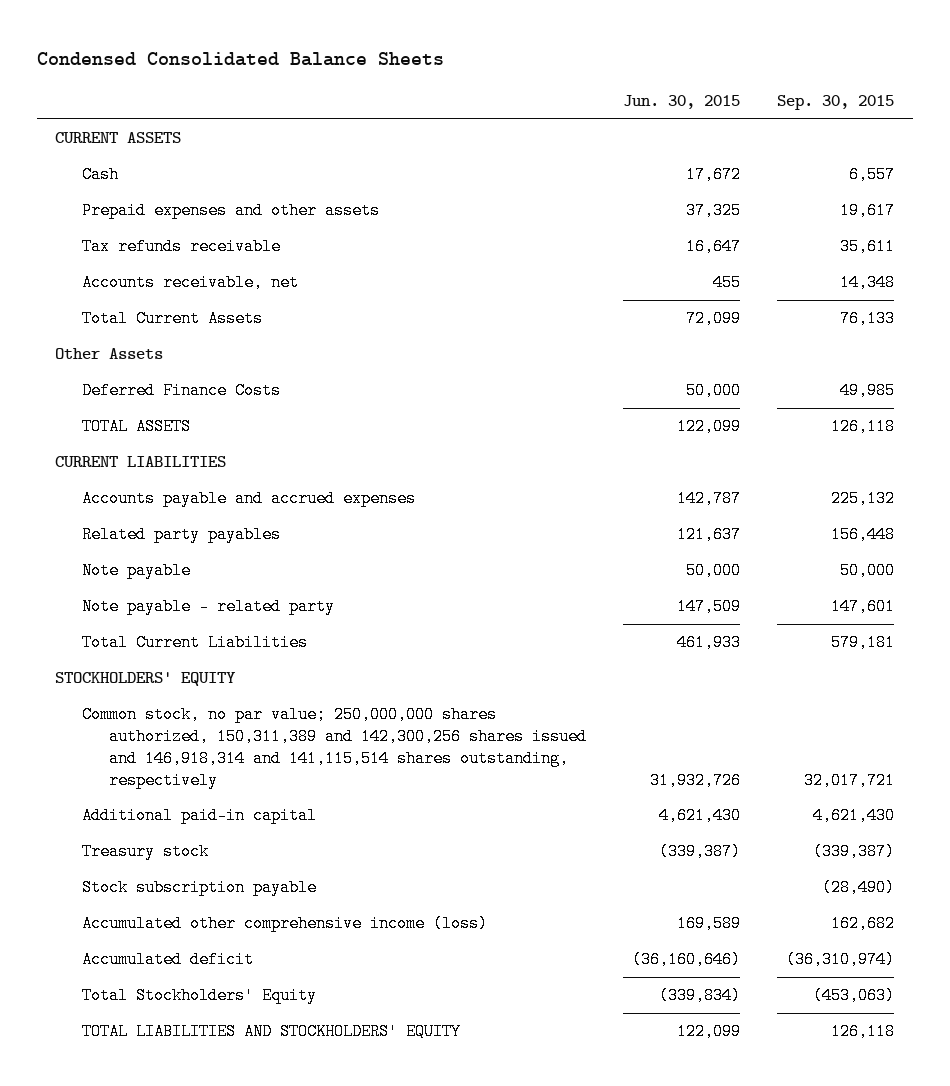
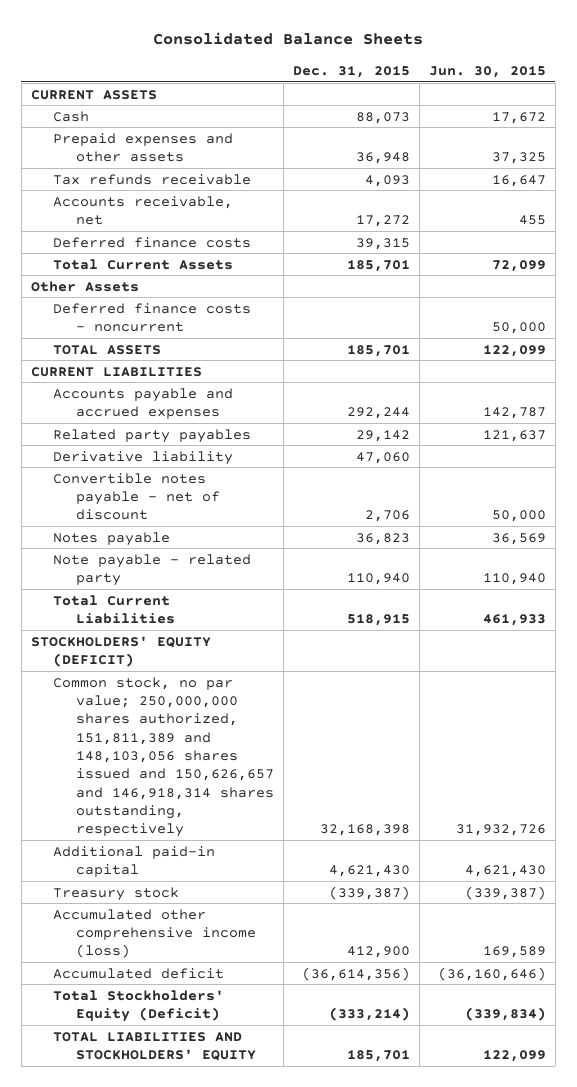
- Condensed Consolidated Balance Sheets
+ Consolidated Balance Sheets
- | Jun. 30, 2015 | Sep. 30, 2015
+ | Dec. 31, 2015 | Jun. 30, 2015
+ Deferred finance costs | 39,315 |
- Deferred Finance Costs | 50,000 | 49,985
+ Deferred finance costs - noncurrent | | 50,000
- Note payable | 50,000 | 50,000
- Note payable - related party | 147,509 | 147,601
+ Derivative liability | 47,060 |
+ Convertible notes payable - net of discount | 2,706 | 50,000
+ Notes payable | 36,823 | 36,569
+ Note payable - related party | 110,940 | 110,940
- STOCKHOLDERS' EQUITY
- Common stock, no par value; 250,000,000 shares authorized, 150,311,389 and 142,300,256 shares issued and 146,918,314 and 141,115,514 shares outstanding, respectively | 31,932,726 | 32,017,721
+ STOCKHOLDERS' EQUITY (DEFICIT)
+ Common stock, no par value; 250,000,000 shares authorized, 151,811,389 and 148,103,056 shares issued and 150,626,657 and 146,918,314 shares outstanding, respectively | 32,168,398 | 31,932,726
- Stock subscription payable | | (28,490)
- Total Stockholders' Equity | (339,834) | (453,063)
+ Total Stockholders' Equity (Deficit) | (333,214) | (339,834)

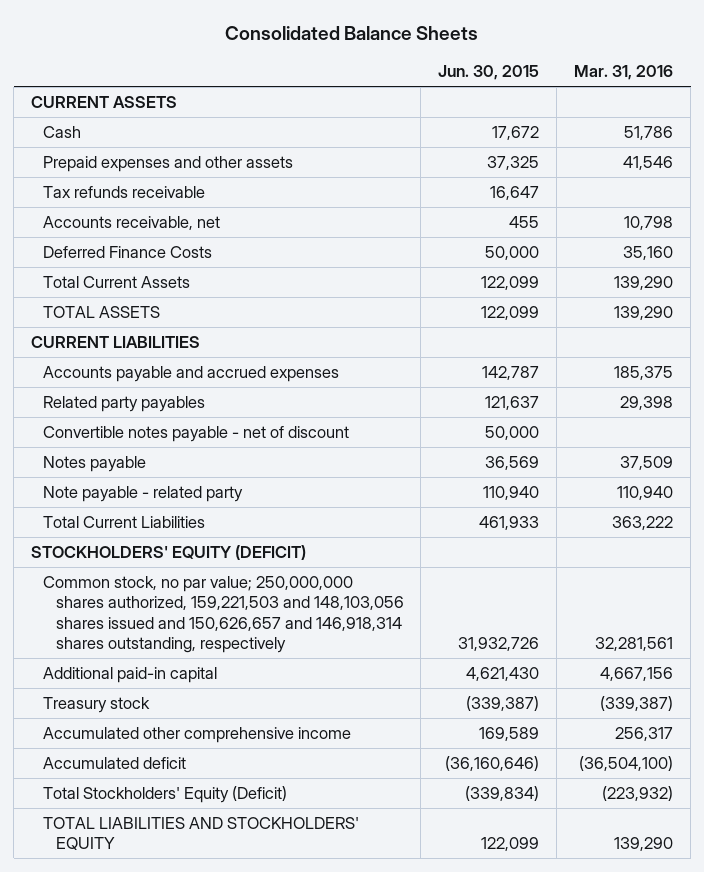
- | Dec. 31, 2015 | Jun. 30, 2015
+ | Jun. 30, 2015 | Mar. 31, 2016
- Deferred finance costs | 39,315 |
- Total Current Assets | 185,701 | 72,099
- Other Assets
- Deferred finance costs - noncurrent | | 50,000
+ Deferred Finance Costs | 50,000 | 35,160
+ Total Current Assets | 122,099 | 139,290
- Derivative liability | 47,060 |
- Common stock, no par value; 250,000,000 shares authorized, 151,811,389 and 148,103,056 shares issued and 150,626,657 and 146,918,314 shares outstanding, respectively | 32,168,398 | 31,932,726
+ Common stock, no par value; 250,000,000 shares authorized, 159,221,503 and 148,103,056 shares issued and 150,626,657 and 146,918,314 shares outstanding, respectively | 31,932,726 | 32,281,561
- Accumulated other comprehensive income (loss) | 412,900 | 169,589
+ Accumulated other comprehensive income | 169,589 | 256,317

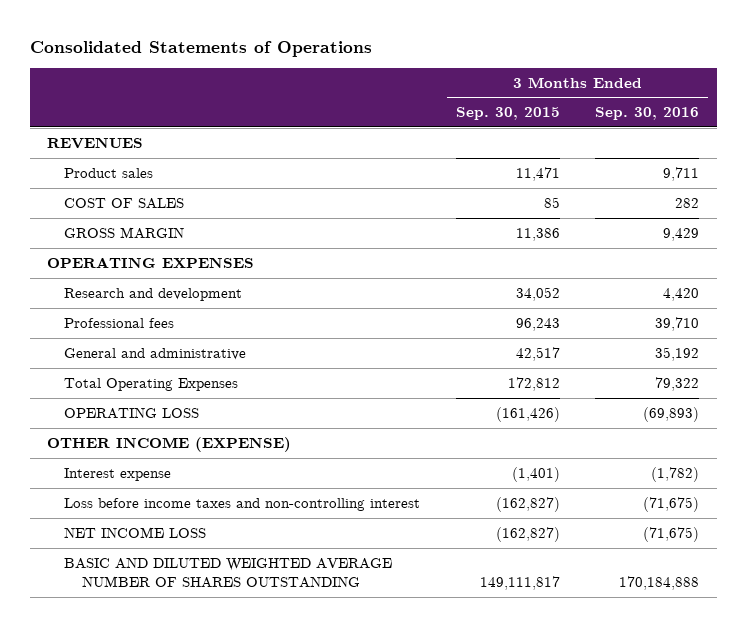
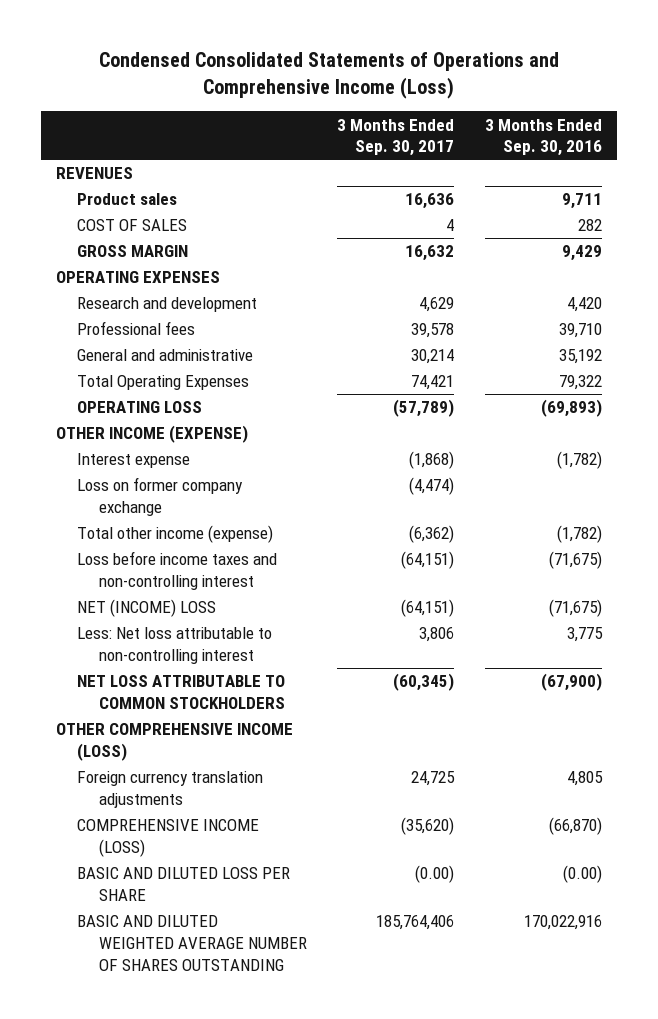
- Consolidated Statements of Operations
+ Condensed Consolidated Statements of Operations and Comprehensive Income (Loss)
- | 3 Months Ended Sep. 30, 2015 | 3 Months Ended Sep. 30, 2016
+ | 3 Months Ended Sep. 30, 2017 | 3 Months Ended Sep. 30, 2016
+ Loss on former company exchange | (4,474) |
+ Total other income (expense) | (6,362) | (1,782)
- NET INCOME LOSS | (162,827) | (71,675)
- BASIC AND DILUTED WEIGHTED AVERAGE NUMBER OF SHARES OUTSTANDING | 149,111,817 | 170,184,888
+ NET (INCOME) LOSS | (64,151) | (71,675)
+ Less: Net loss attributable to non-controlling interest | 3,806 | 3,775
+ NET LOSS ATTRIBUTABLE TO COMMON STOCKHOLDERS | (60,345) | (67,900)
+ OTHER COMPREHENSIVE INCOME (LOSS)
+ Foreign currency translation adjustments | 24,725 | 4,805
+ COMPREHENSIVE INCOME (LOSS) | (35,620) | (66,870)
+ BASIC AND DILUTED LOSS PER SHARE | (0.00) | (0.00)
+ BASIC AND DILUTED WEIGHTED AVERAGE NUMBER OF SHARES OUTSTANDING | 185,764,406 | 170,022,916

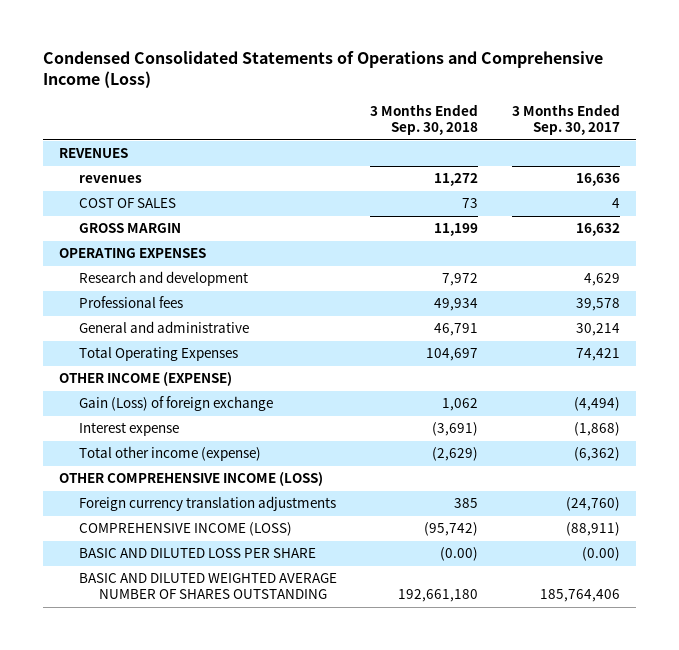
- | 3 Months Ended Sep. 30, 2017 | 3 Months Ended Sep. 30, 2016
+ | 3 Months Ended Sep. 30, 2018 | 3 Months Ended Sep. 30, 2017
- Product sales | 16,636 | 9,711
+ revenues | 11,272 | 16,636
- OPERATING LOSS | (57,789) | (69,893)
+ Gain (Loss) of foreign exchange | 1,062 | (4,494)
- Loss on former company exchange | (4,474) |
- Loss before income taxes and non-controlling interest | (64,151) | (71,675)
- NET (INCOME) LOSS | (64,151) | (71,675)
- Less: Net loss attributable to non-controlling interest | 3,806 | 3,775
- NET LOSS ATTRIBUTABLE TO COMMON STOCKHOLDERS | (60,345) | (67,900)
- Foreign currency translation adjustments | 24,725 | 4,805
- COMPREHENSIVE INCOME (LOSS) | (35,620) | (66,870)
+ Foreign currency translation adjustments | 385 | (24,760)
+ COMPREHENSIVE INCOME (LOSS) | (95,742) | (88,911)

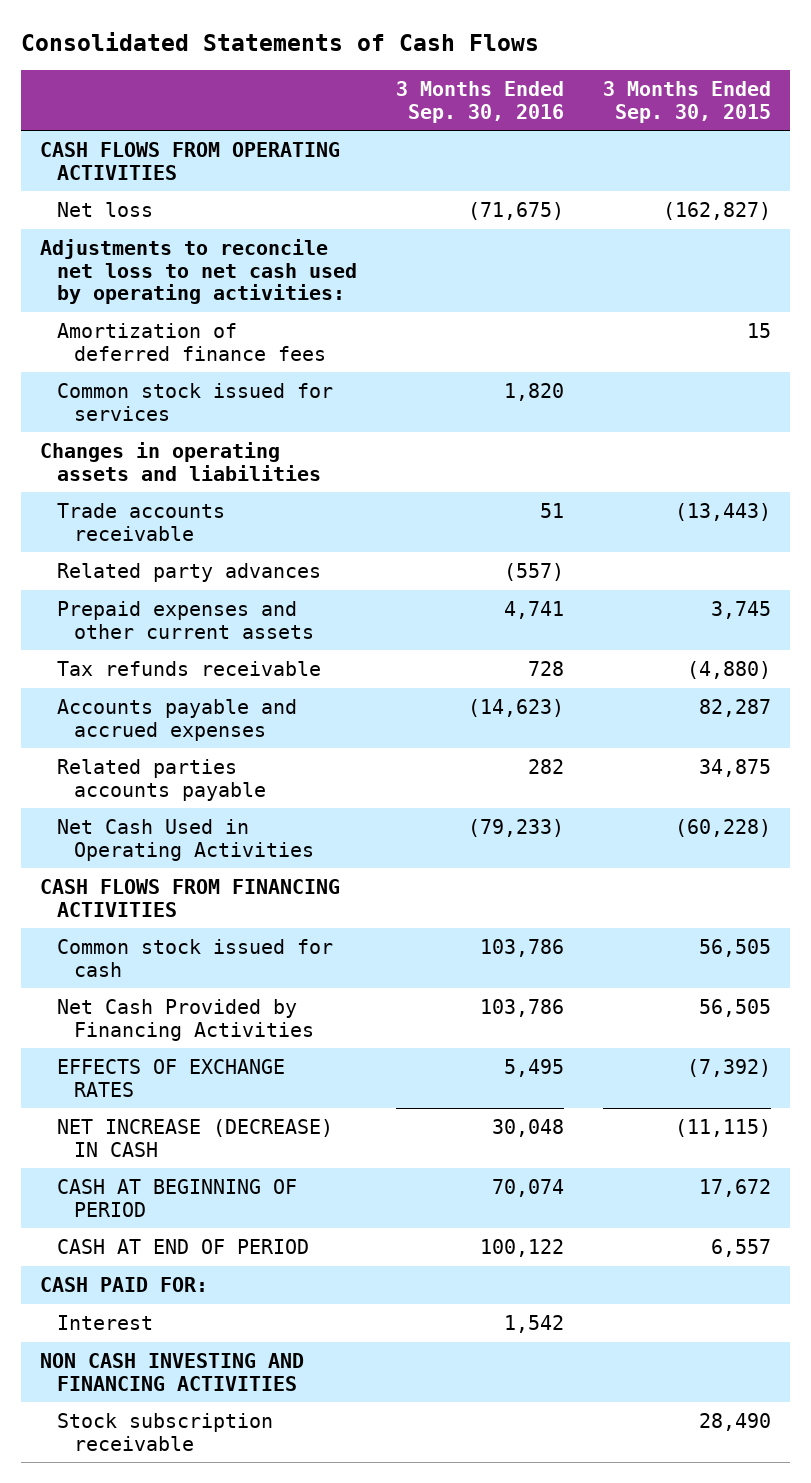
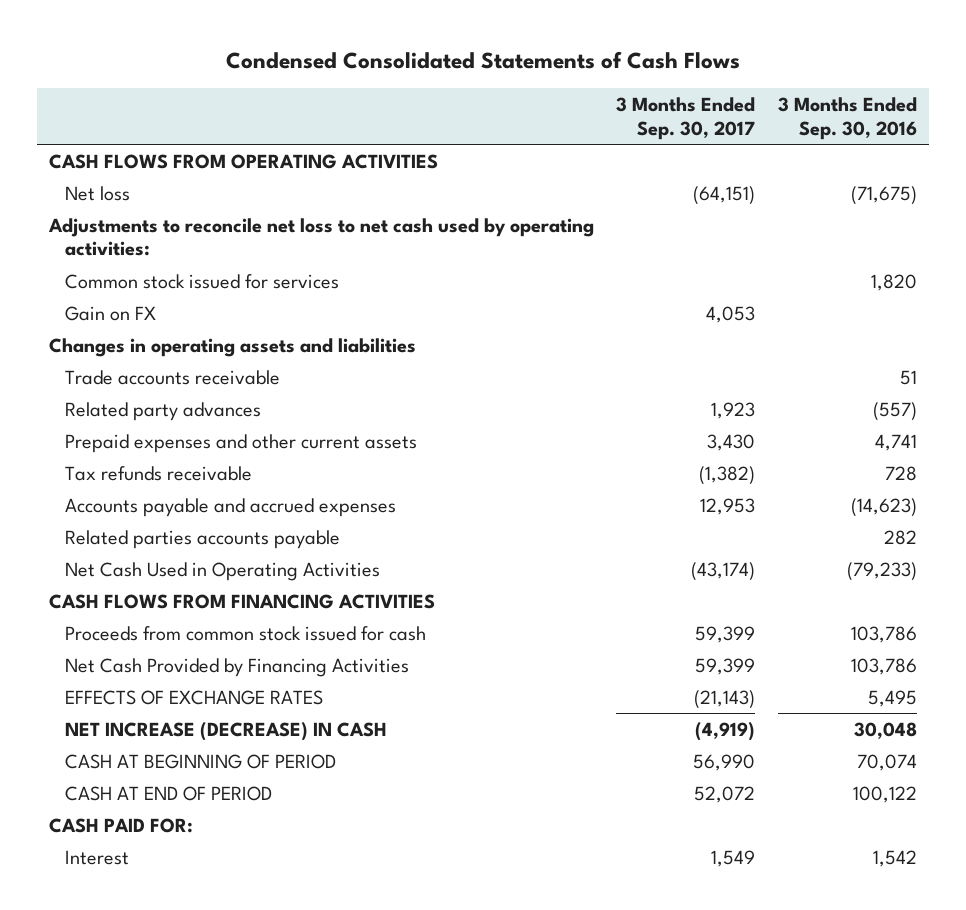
- Consolidated Statements of Cash Flows
+ Condensed Consolidated Statements of Cash Flows
- | 3 Months Ended Sep. 30, 2016 | 3 Months Ended Sep. 30, 2015
+ | 3 Months Ended Sep. 30, 2017 | 3 Months Ended Sep. 30, 2016
- Amortization of deferred finance fees | | 15
+ Gain on FX | 4,053 |
- Common stock issued for cash | 103,786 | 56,505
+ Proceeds from common stock issued for cash | 59,399 | 103,786
- NON CASH INVESTING AND FINANCING ACTIVITIES
- Stock subscription receivable | | 28,490

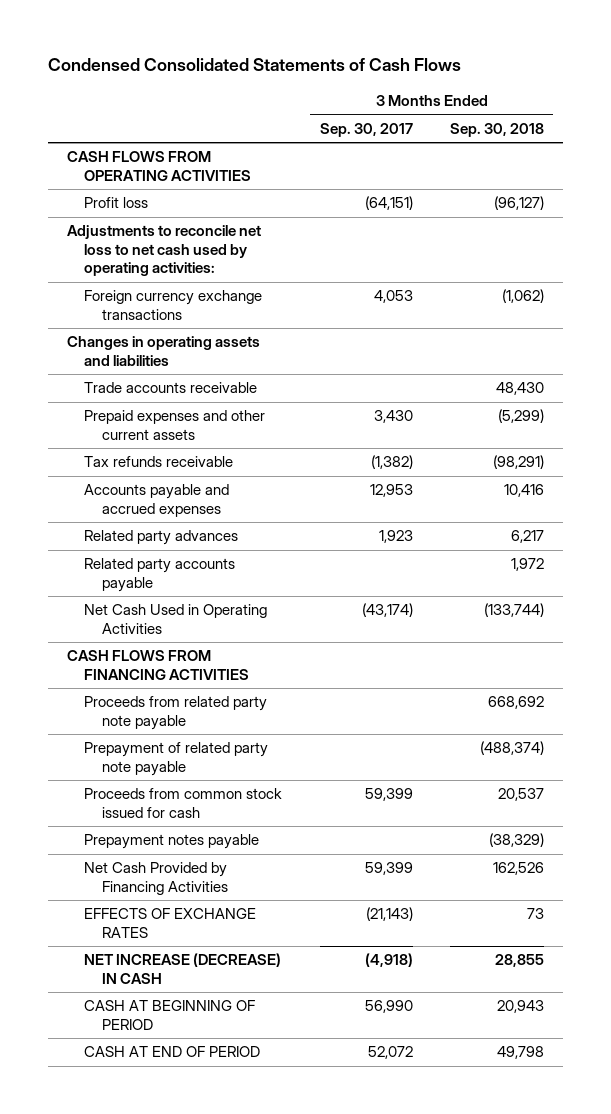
- | 3 Months Ended Sep. 30, 2017 | 3 Months Ended Sep. 30, 2016
+ | 3 Months Ended Sep. 30, 2017 | 3 Months Ended Sep. 30, 2018
- Net loss | (64,151) | (71,675)
+ Profit loss | (64,151) | (96,127)
- Common stock issued for services | | 1,820
- Gain on FX | 4,053 |
+ Foreign currency exchange transactions | 4,053 | (1,062)
- Related parties accounts payable | | 282
moved down: Related party advances | 1,923 | 6,217
+ Related party accounts payable | | 1,972
+ Proceeds from related party note payable | | 668,692
+ Prepayment of related party note payable | | (488,374)
+ Prepayment notes payable | | (38,329)
- NET INCREASE (DECREASE) IN CASH | (4,919) | 30,048
+ NET INCREASE (DECREASE) IN CASH | (4,918) | 28,855
- CASH PAID FOR:
- Interest | 1,549 | 1,542

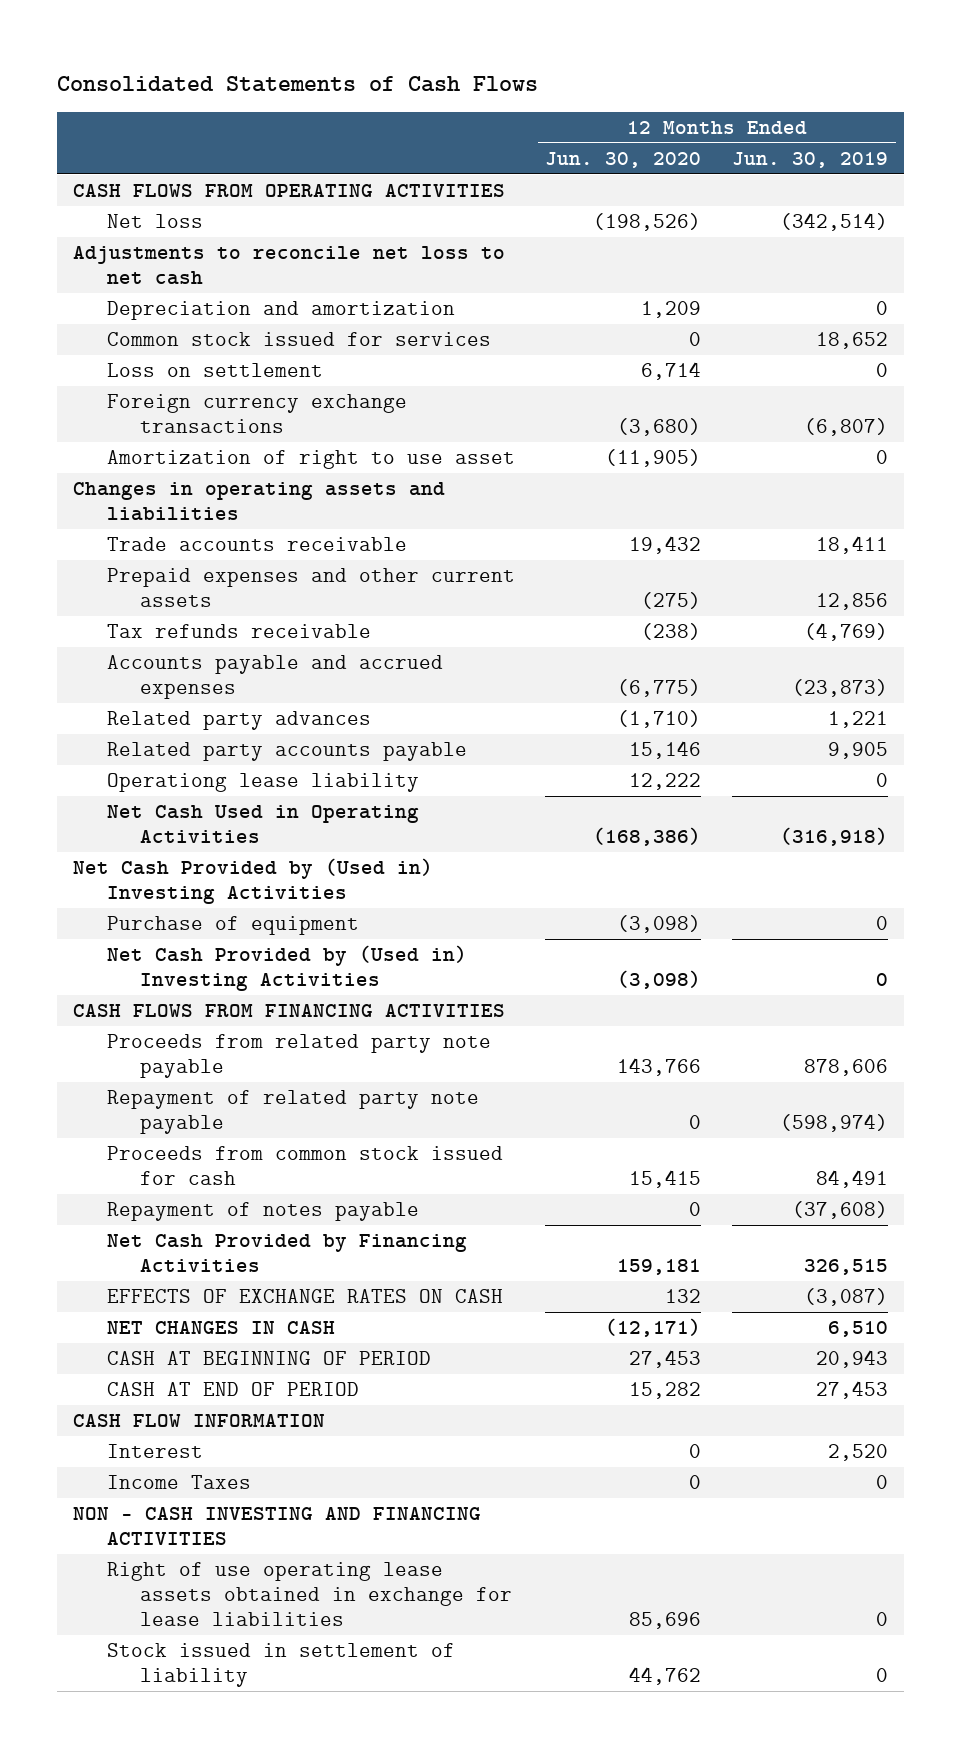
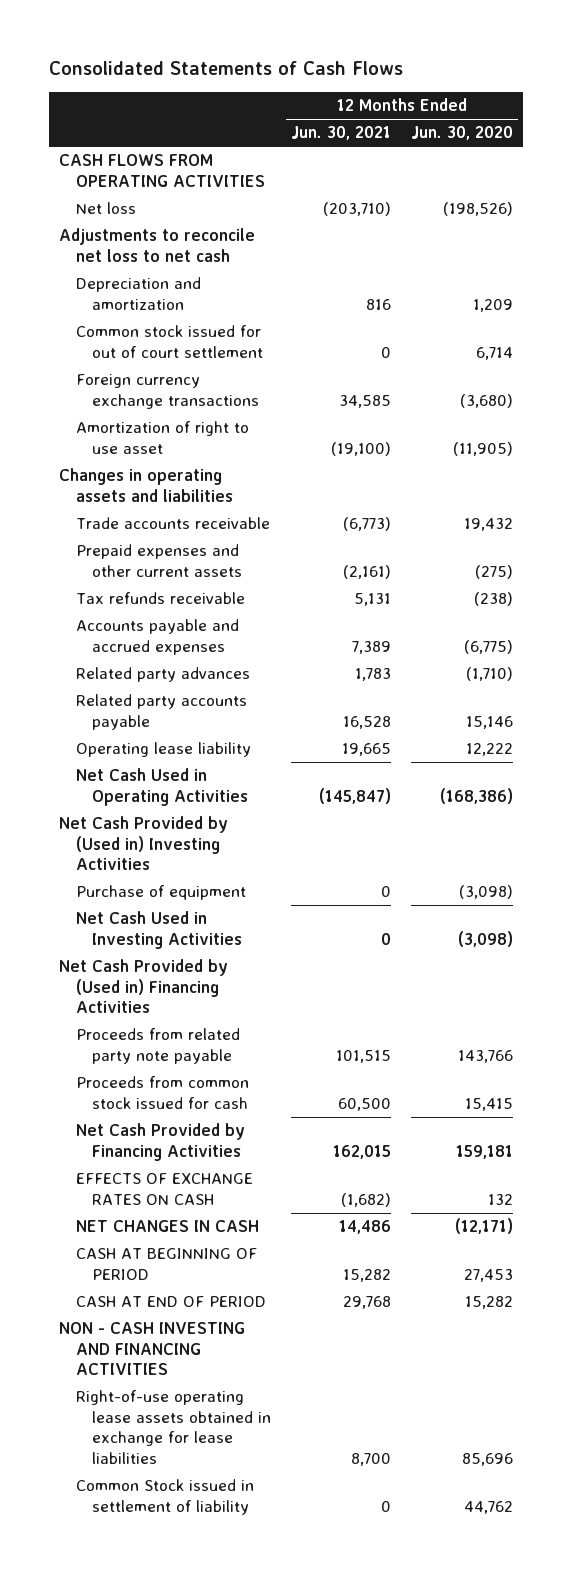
- | 12 Months Ended Jun. 30, 2020 | 12 Months Ended Jun. 30, 2019
+ | 12 Months Ended Jun. 30, 2021 | 12 Months Ended Jun. 30, 2020
- Common stock issued for services | 0 | 18,652
- Loss on settlement | 6,714 | 0
+ Common stock issued for out of court settlement | 0 | 6,714
- Operationg lease liability | 12,222 | 0
+ Operating lease liability | 19,665 | 12,222
- Net Cash Provided by (Used in) Investing Activities | (3,098) | 0
- CASH FLOWS FROM FINANCING ACTIVITIES
+ Net Cash Used in Investing Activities | 0 | (3,098)
+ Net Cash Provided by (Used in) Financing Activities
- Repayment of related party note payable | 0 | (598,974)
- Repayment of notes payable | 0 | (37,608)
- CASH FLOW INFORMATION
- Interest | 0 | 2,520
- Income Taxes | 0 | 0
- Right of use operating lease assets obtained in exchange for lease liabilities | 85,696 | 0
- Stock issued in settlement of liability | 44,762 | 0
+ Right-of-use operating lease assets obtained in exchange for lease liabilities | 8,700 | 85,696
+ Common Stock issued in settlement of liability | 0 | 44,762

